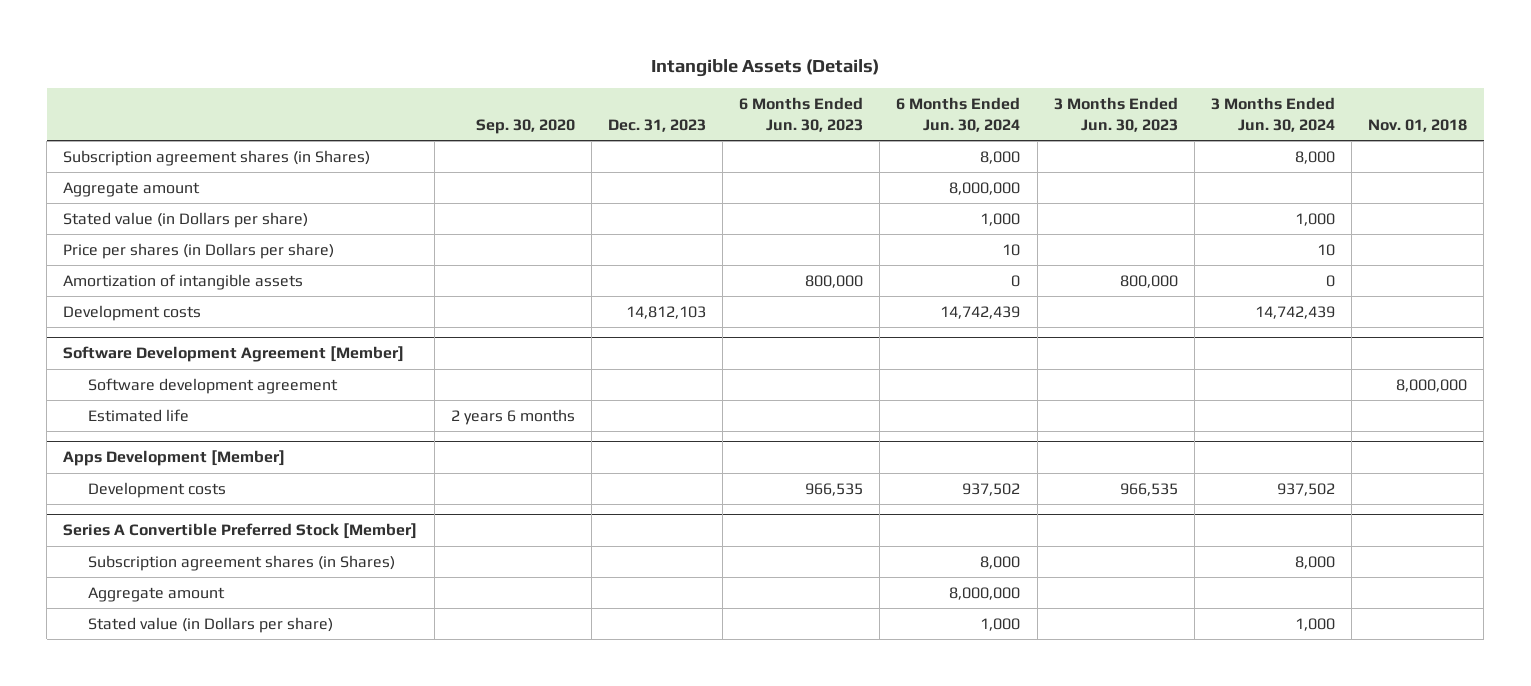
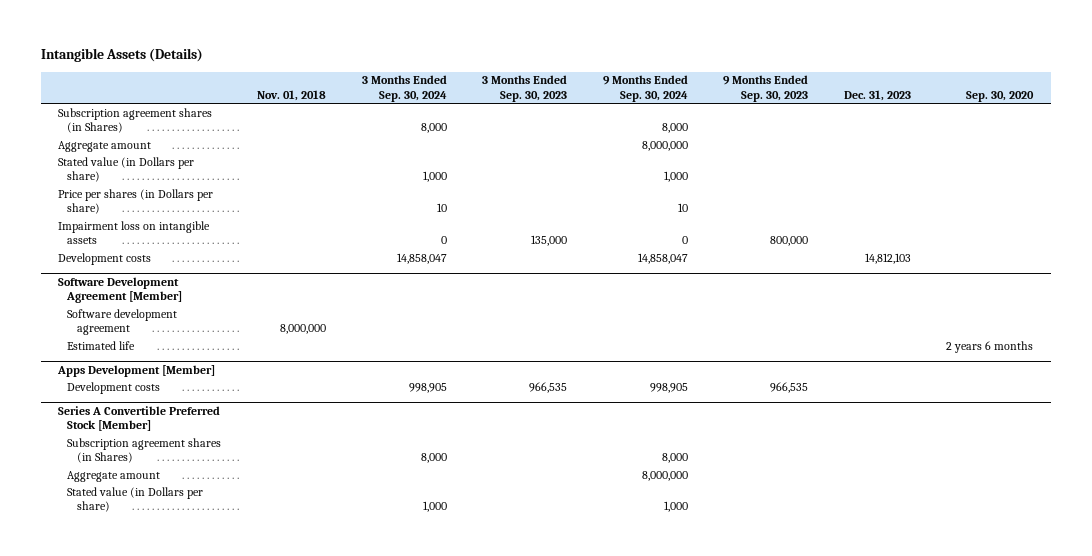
- | Sep. 30, 2020 | Dec. 31, 2023 | 6 Months Ended Jun. 30, 2023 | 6 Months Ended Jun. 30, 2024 | 3 Months Ended Jun. 30, 2023 | 3 Months Ended Jun. 30, 2024 | Nov. 01, 2018
+ | Nov. 01, 2018 | 3 Months Ended Sep. 30, 2024 | 3 Months Ended Sep. 30, 2023 | 9 Months Ended Sep. 30, 2024 | 9 Months Ended Sep. 30, 2023 | Dec. 31, 2023 | Sep. 30, 2020
- Amortization of intangible assets | | | 800,000 | 0 | 800,000 | 0 |
+ Impairment loss on intangible assets | | 0 | 135,000 | 0 | 800,000 | |

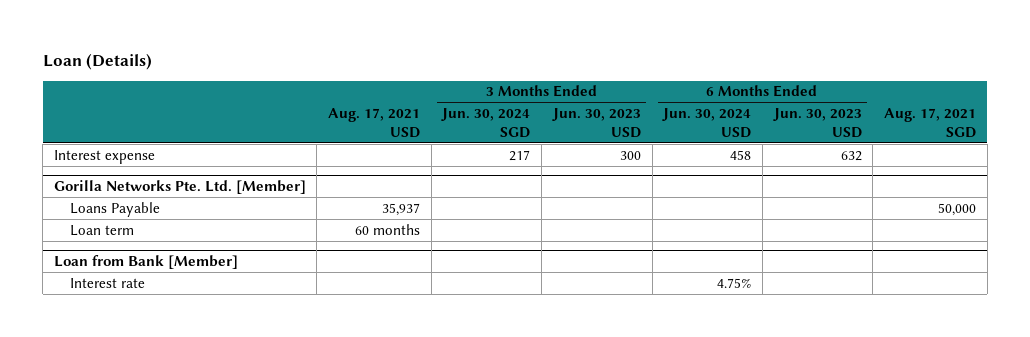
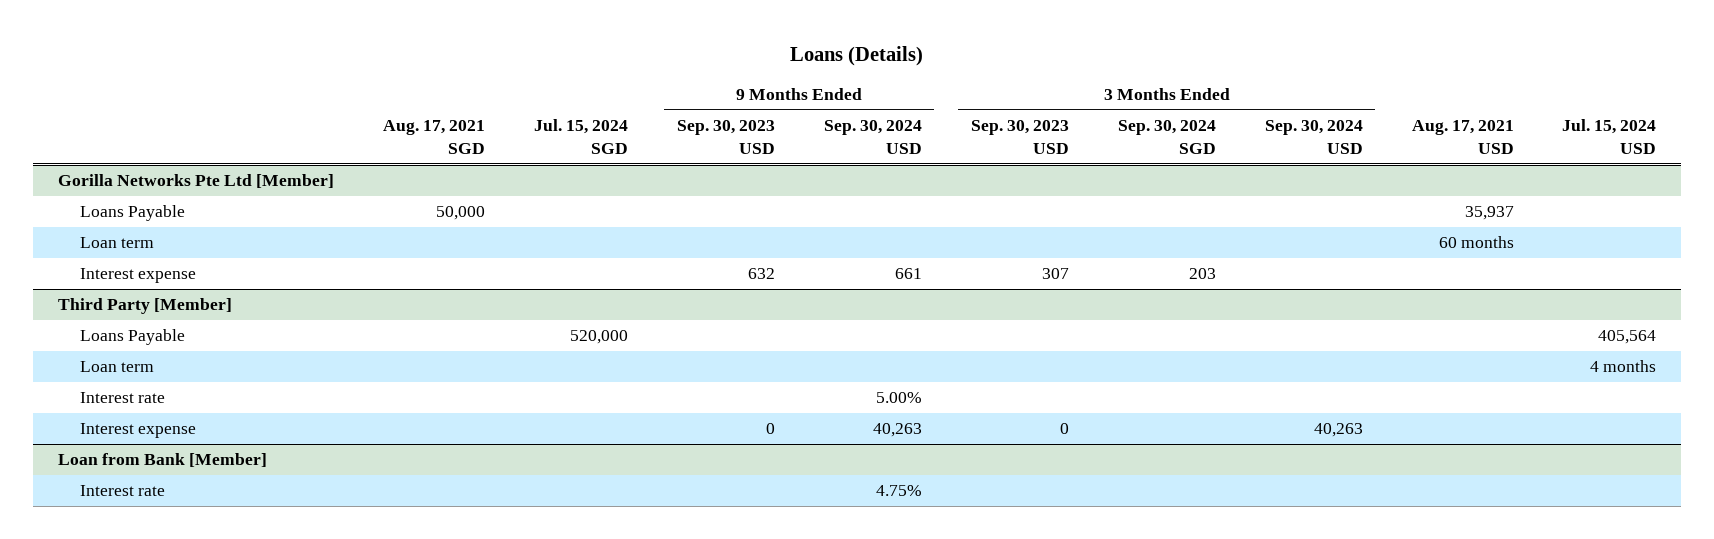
- Loan (Details)
+ Loans (Details)
- | Aug. 17, 2021 USD | 3 Months Ended Jun. 30, 2024 SGD | 3 Months Ended Jun. 30, 2023 USD | 6 Months Ended Jun. 30, 2024 USD | 6 Months Ended Jun. 30, 2023 USD | Aug. 17, 2021 SGD
+ | Aug. 17, 2021 SGD | Jul. 15, 2024 SGD | 9 Months Ended Sep. 30, 2023 USD | 9 Months Ended Sep. 30, 2024 USD | 3 Months Ended Sep. 30, 2023 USD | 3 Months Ended Sep. 30, 2024 SGD | 3 Months Ended Sep. 30, 2024 USD | Aug. 17, 2021 USD | Jul. 15, 2024 USD
- Interest expense | | 217 | 300 | 458 | 632 |
- Gorilla Networks Pte. Ltd. [Member]
+ Gorilla Networks Pte Ltd [Member]
+ Interest expense | | | 632 | 661 | 307 | 203 | | |
+ Third Party [Member]
+ Loans Payable | | 520,000 | | | | | | | 405,564
+ Loan term | | | | | | | | | 4 months
+ Interest rate | | | | 5.00% | | | | |
+ Interest expense | | | 0 | 40,263 | 0 | | 40,263 | |

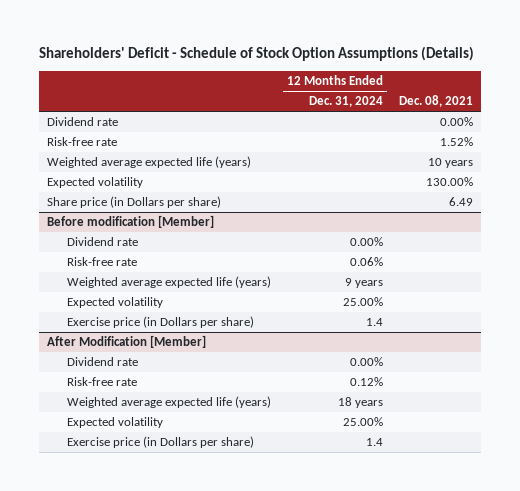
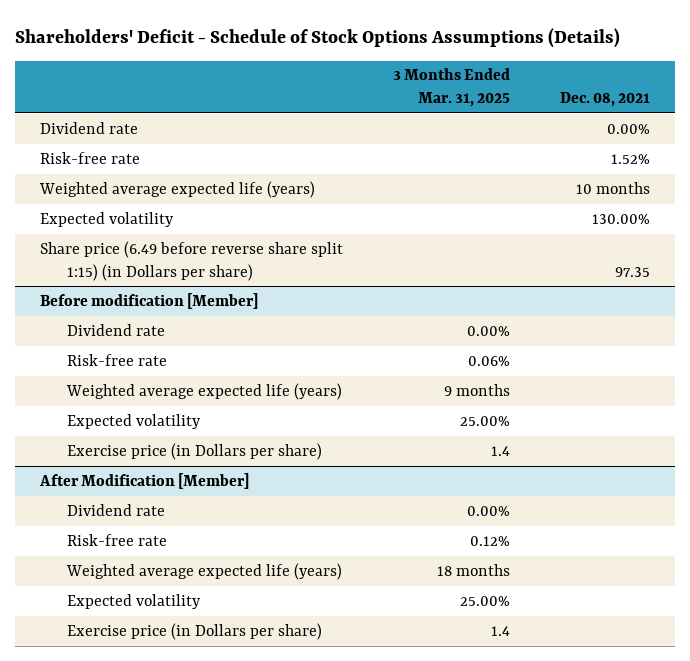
- Shareholders' Deficit - Schedule of Stock Option Assumptions (Details)
+ Shareholders' Deficit - Schedule of Stock Options Assumptions (Details)
- | 12 Months Ended Dec. 31, 2024 | Dec. 08, 2021
+ | 3 Months Ended Mar. 31, 2025 | Dec. 08, 2021
- Weighted average expected life (years) | | 10 years
+ Weighted average expected life (years) | | 10 months
- Share price (in Dollars per share) | | 6.49
+ Share price (6.49 before reverse share split 1:15) (in Dollars per share) | | 97.35

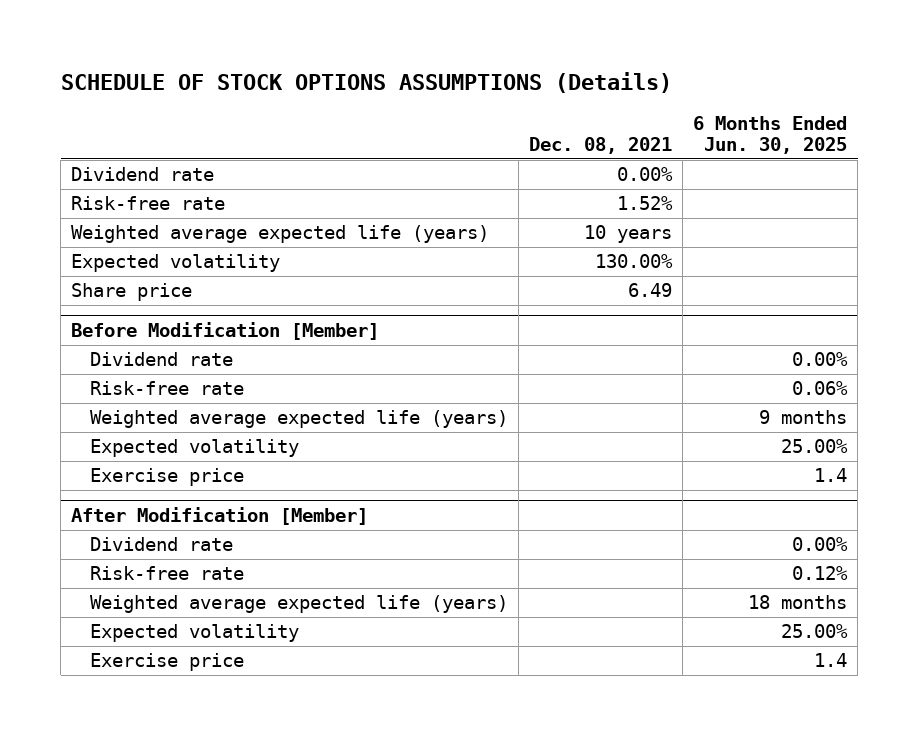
- Shareholders' Deficit - Schedule of Stock Options Assumptions (Details)
+ SCHEDULE OF STOCK OPTIONS ASSUMPTIONS (Details)
- | 3 Months Ended Mar. 31, 2025 | Dec. 08, 2021
+ | Dec. 08, 2021 | 6 Months Ended Jun. 30, 2025
- Weighted average expected life (years) | | 10 months
+ Weighted average expected life (years) | 10 years |
- Share price (6.49 before reverse share split 1:15) (in Dollars per share) | | 97.35
- Before modification [Member]
+ Share price | 6.49 |
+ Before Modification [Member]
- Exercise price (in Dollars per share) | 1.4 |
+ Exercise price | | 1.4
@ After Modification [Member]
- Exercise price (in Dollars per share) | 1.4 |
+ Exercise price | | 1.4

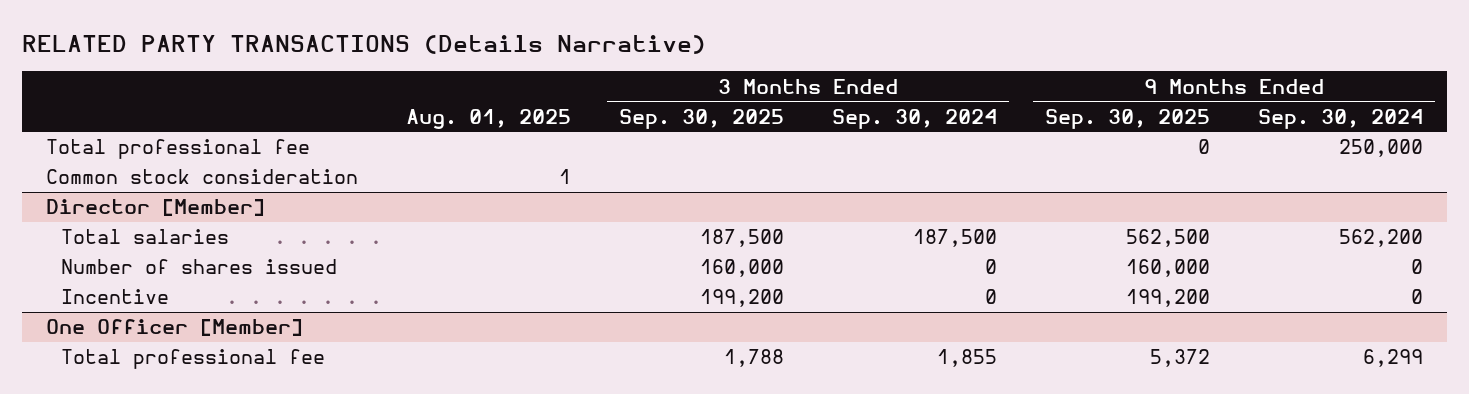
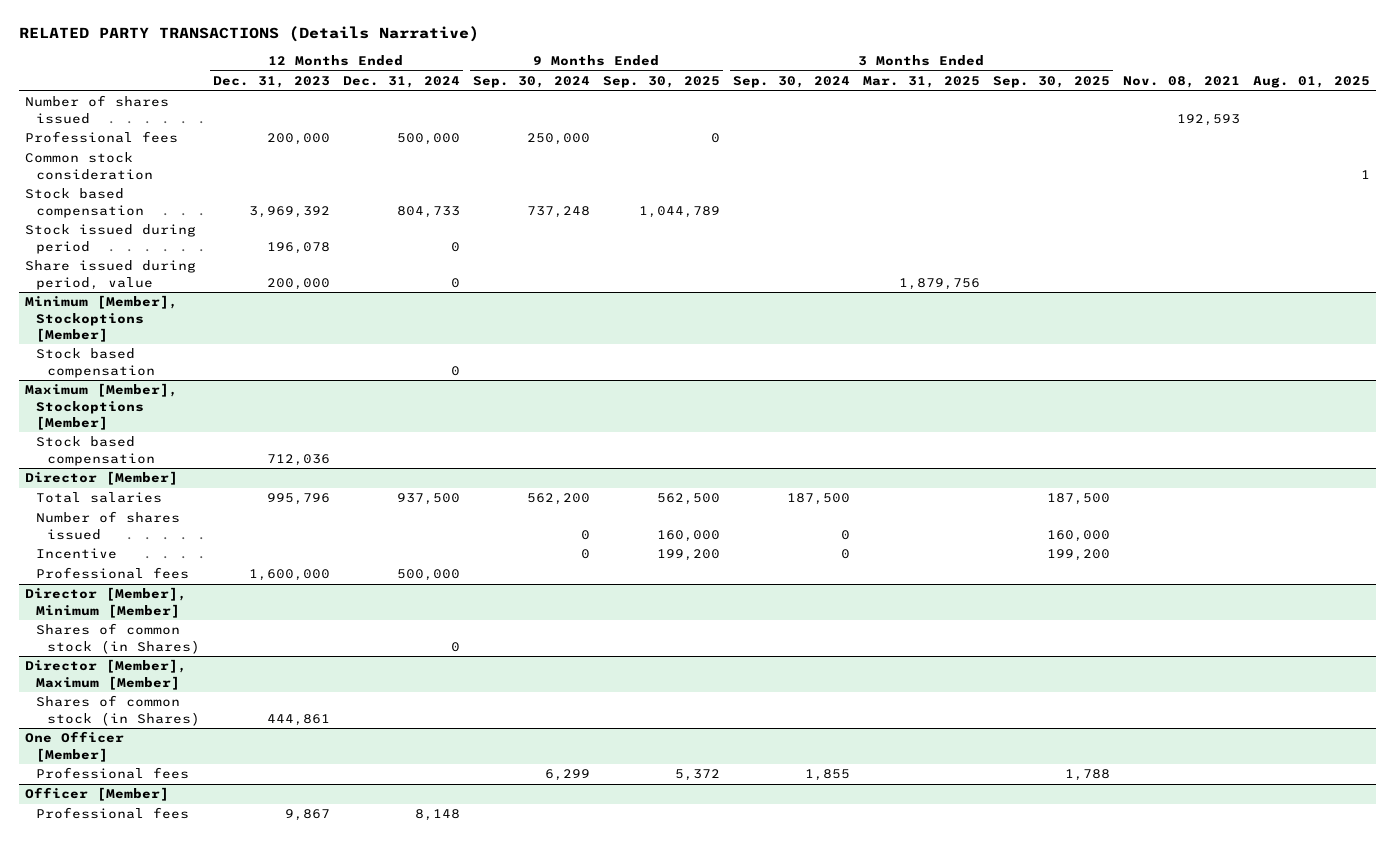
- | Aug. 01, 2025 | 3 Months Ended Sep. 30, 2025 | 3 Months Ended Sep. 30, 2024 | 9 Months Ended Sep. 30, 2025 | 9 Months Ended Sep. 30, 2024
+ | 12 Months Ended Dec. 31, 2023 | 12 Months Ended Dec. 31, 2024 | 9 Months Ended Sep. 30, 2024 | 9 Months Ended Sep. 30, 2025 | 3 Months Ended Sep. 30, 2024 | 3 Months Ended Mar. 31, 2025 | 3 Months Ended Sep. 30, 2025 | Nov. 08, 2021 | Aug. 01, 2025
- Total professional fee | | | | 0 | 250,000
+ Number of shares issued | | | | | | | | 192,593 |
+ Professional fees | 200,000 | 500,000 | 250,000 | 0 | | | | |
+ Stock based compensation | 3,969,392 | 804,733 | 737,248 | 1,044,789 | | | | |
+ Stock issued during period | 196,078 | 0 | | | | | | |
+ Share issued during period, value | 200,000 | 0 | | | | 1,879,756 | | |
+ Minimum [Member], Stockoptions [Member]
+ Stock based compensation | | 0 | | | | | | |
+ Maximum [Member], Stockoptions [Member]
+ Stock based compensation | 712,036 | | | | | | | |
@ Director [Member]
+ Professional fees | 1,600,000 | 500,000 | | | | | | |
+ Director [Member], Minimum [Member]
+ Shares of common stock (in Shares) | | 0 | | | | | | |
+ Director [Member], Maximum [Member]
+ Shares of common stock (in Shares) | 444,861 | | | | | | | |
@ One Officer [Member]
- Total professional fee | | 1,788 | 1,855 | 5,372 | 6,299
+ Professional fees | | | 6,299 | 5,372 | 1,855 | | 1,788 | |
+ Officer [Member]
+ Professional fees | 9,867 | 8,148 | | | | | | |

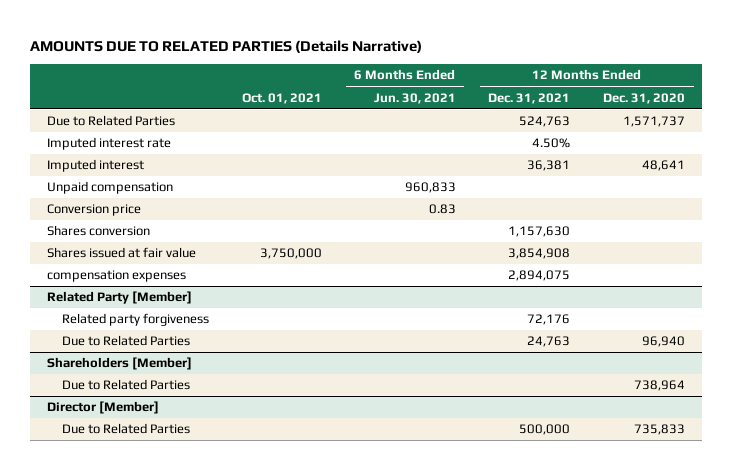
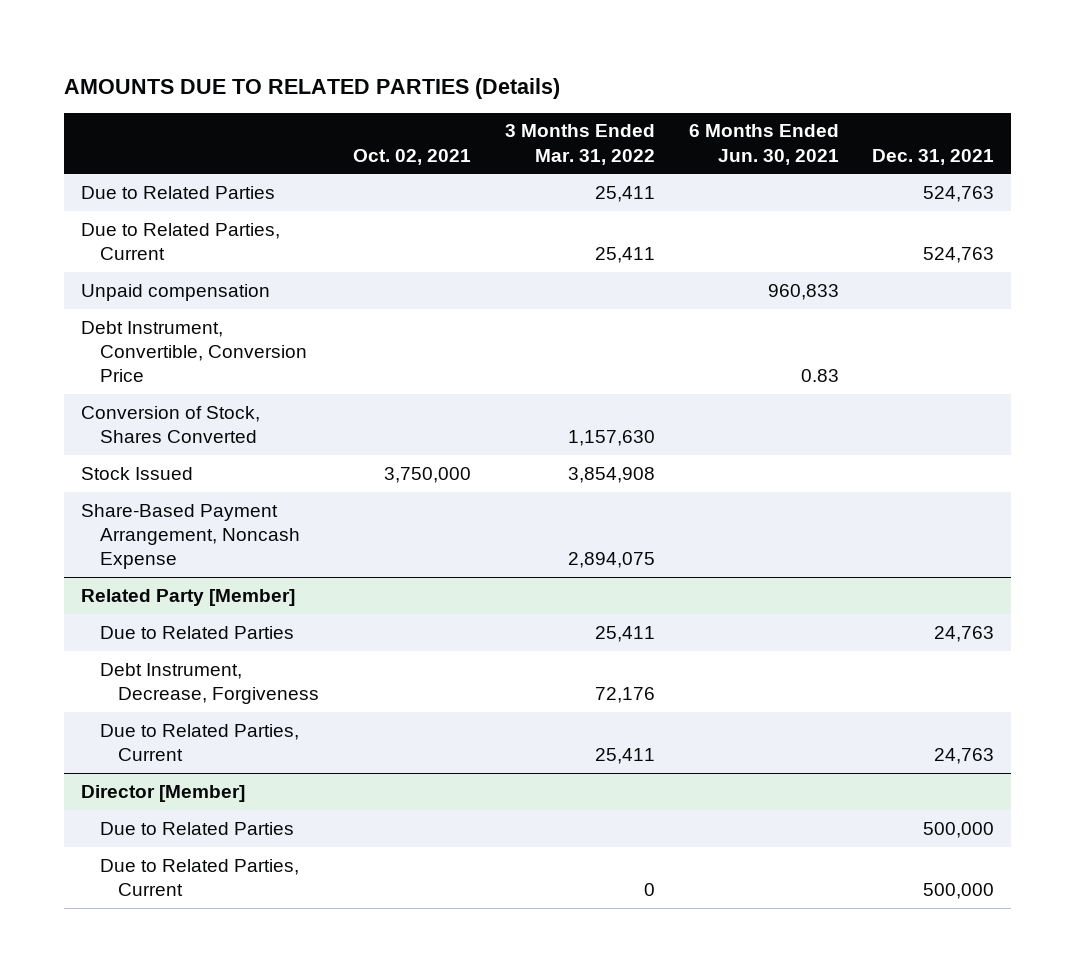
- AMOUNTS DUE TO RELATED PARTIES (Details Narrative)
+ AMOUNTS DUE TO RELATED PARTIES (Details)
- | Oct. 01, 2021 | 6 Months Ended Jun. 30, 2021 | 12 Months Ended Dec. 31, 2021 | 12 Months Ended Dec. 31, 2020
+ | Oct. 02, 2021 | 3 Months Ended Mar. 31, 2022 | 6 Months Ended Jun. 30, 2021 | Dec. 31, 2021
- Imputed interest rate | | | 4.50% |
- Imputed interest | | | 36,381 | 48,641
+ Due to Related Parties, Current | | 25,411 | | 524,763
- Conversion price | | 0.83 | |
- Shares conversion | | | 1,157,630 |
- Shares issued at fair value | 3,750,000 | | 3,854,908 |
- compensation expenses | | | 2,894,075 |
+ Debt Instrument, Convertible, Conversion Price | | | 0.83 |
+ Conversion of Stock, Shares Converted | | 1,157,630 | |
+ Stock Issued | 3,750,000 | 3,854,908 | |
+ Share-Based Payment Arrangement, Noncash Expense | | 2,894,075 | |
@ Related Party [Member]
- Related party forgiveness | | | 72,176 |
- Shareholders [Member]
- Due to Related Parties | | | | 738,964
@ Related Party [Member]
+ Debt Instrument, Decrease, Forgiveness | | 72,176 | |
+ Due to Related Parties, Current | | 25,411 | | 24,763
@ Director [Member]
+ Due to Related Parties, Current | | 0 | | 500,000

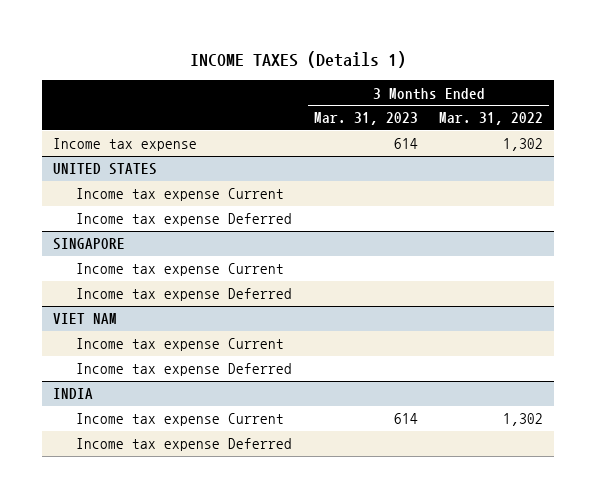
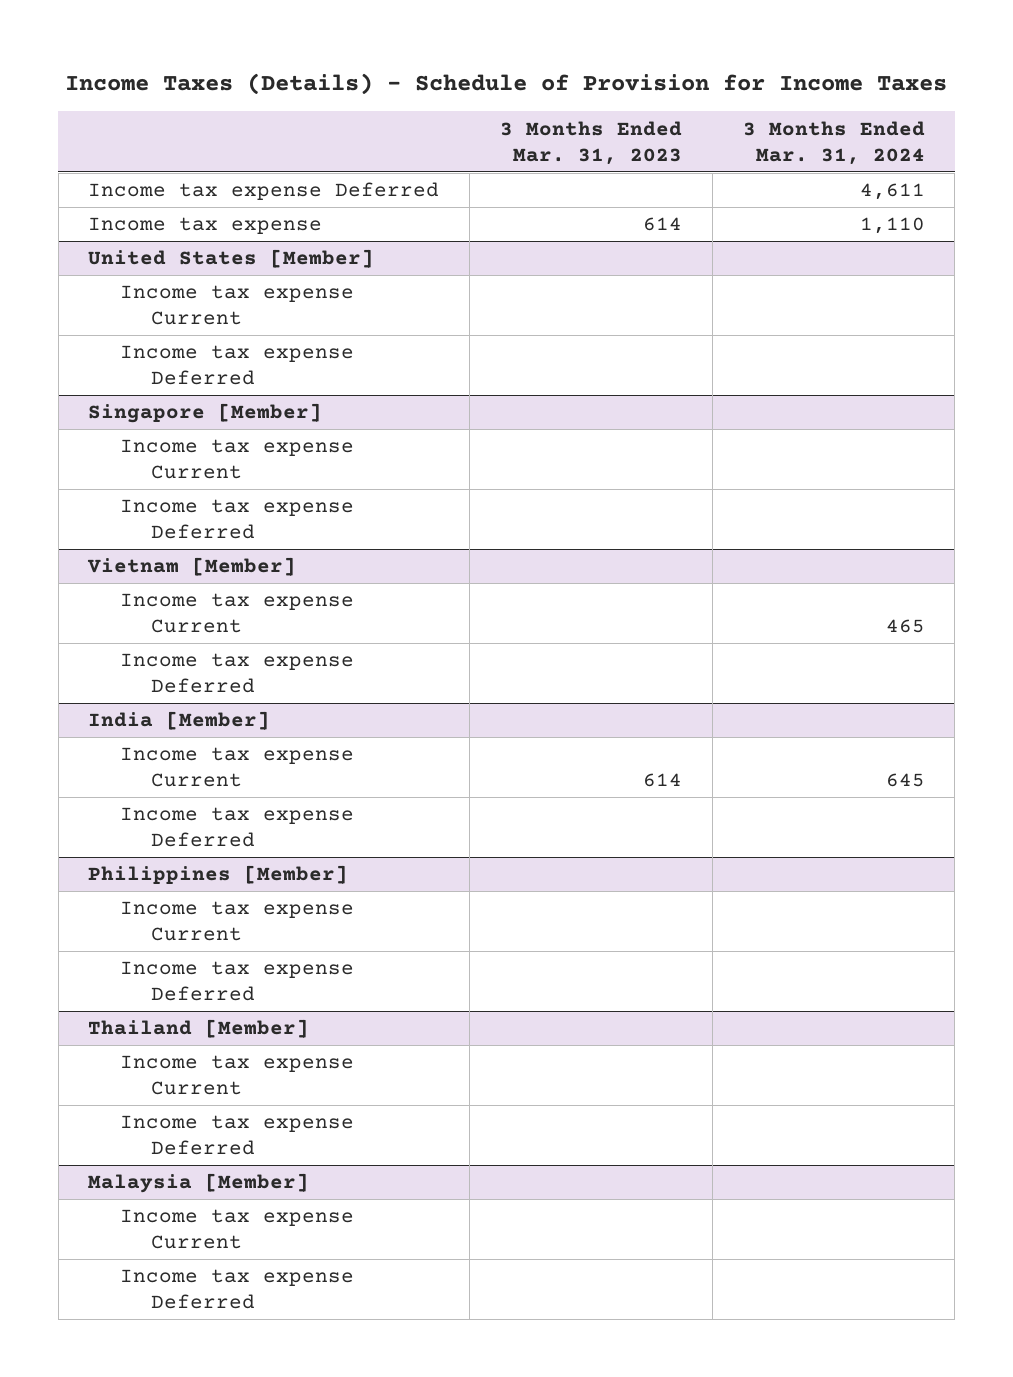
- INCOME TAXES (Details 1)
+ Income Taxes (Details) - Schedule of Provision for Income Taxes
- | 3 Months Ended Mar. 31, 2023 | 3 Months Ended Mar. 31, 2022
+ | 3 Months Ended Mar. 31, 2023 | 3 Months Ended Mar. 31, 2024
+ Income tax expense Deferred | | 4,611
- UNITED STATES
+ United States [Member]
- SINGAPORE
+ Singapore [Member]
- VIET NAM
+ Vietnam [Member]
- INDIA
+ India [Member]
+ Philippines [Member]
+ Income tax expense Current
+ Income tax expense Deferred
+ Thailand [Member]
+ Income tax expense Current
+ Income tax expense Deferred
+ Malaysia [Member]
+ Income tax expense Current
+ Income tax expense Deferred

